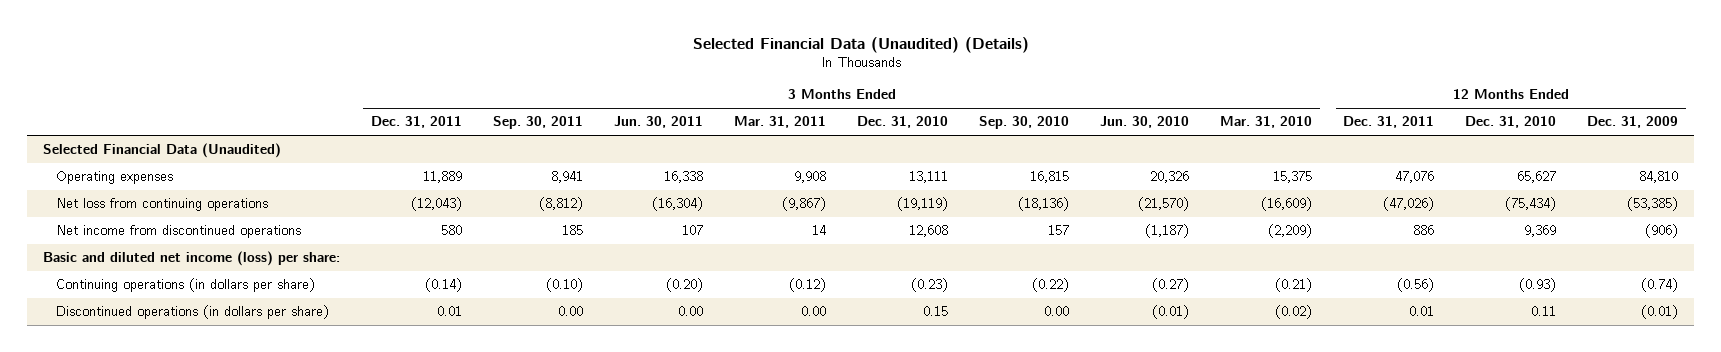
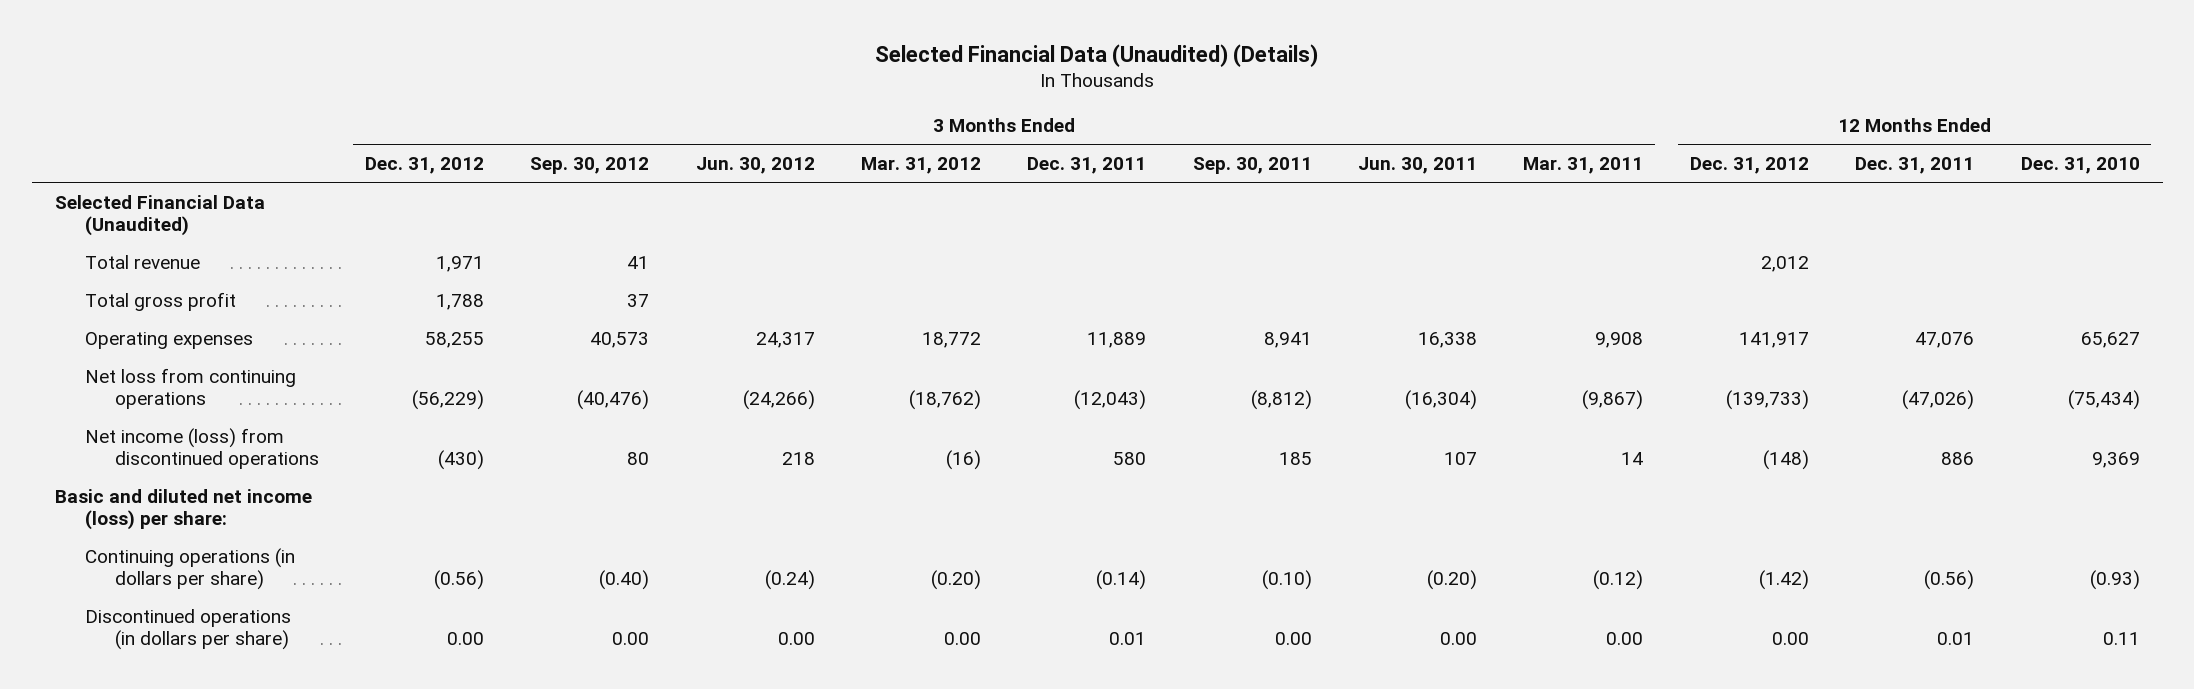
- | 3 Months Ended Dec. 31, 2011 | 3 Months Ended Sep. 30, 2011 | 3 Months Ended Jun. 30, 2011 | 3 Months Ended Mar. 31, 2011 | 3 Months Ended Dec. 31, 2010 | 3 Months Ended Sep. 30, 2010 | 3 Months Ended Jun. 30, 2010 | 3 Months Ended Mar. 31, 2010 | 12 Months Ended Dec. 31, 2011 | 12 Months Ended Dec. 31, 2010 | 12 Months Ended Dec. 31, 2009
+ | 3 Months Ended Dec. 31, 2012 | 3 Months Ended Sep. 30, 2012 | 3 Months Ended Jun. 30, 2012 | 3 Months Ended Mar. 31, 2012 | 3 Months Ended Dec. 31, 2011 | 3 Months Ended Sep. 30, 2011 | 3 Months Ended Jun. 30, 2011 | 3 Months Ended Mar. 31, 2011 | 12 Months Ended Dec. 31, 2012 | 12 Months Ended Dec. 31, 2011 | 12 Months Ended Dec. 31, 2010
+ Total revenue | 1,971 | 41 | | | | | | | 2,012 | |
+ Total gross profit | 1,788 | 37 | | | | | | | | |
- Net income from discontinued operations | 580 | 185 | 107 | 14 | 12,608 | 157 | (1,187) | (2,209) | 886 | 9,369 | (906)
+ Net income (loss) from discontinued operations | (430) | 80 | 218 | (16) | 580 | 185 | 107 | 14 | (148) | 886 | 9,369

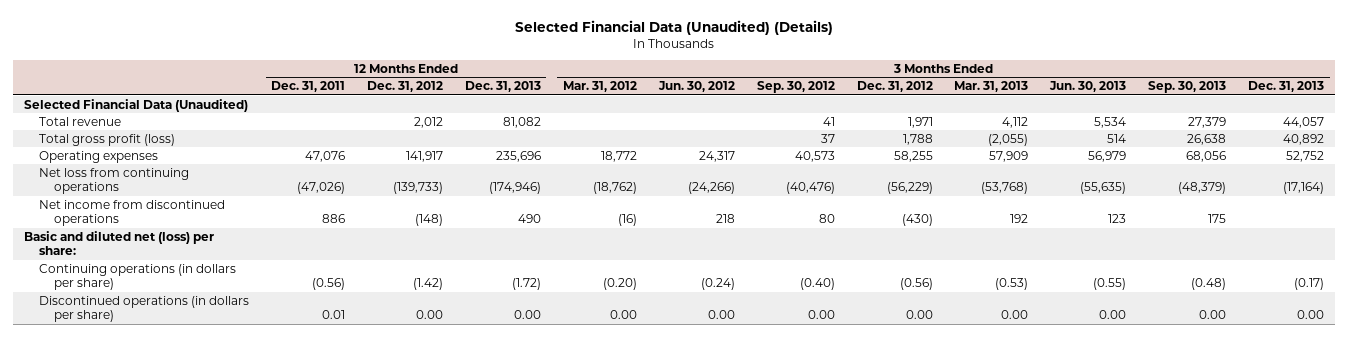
- | 3 Months Ended Dec. 31, 2012 | 3 Months Ended Sep. 30, 2012 | 3 Months Ended Jun. 30, 2012 | 3 Months Ended Mar. 31, 2012 | 3 Months Ended Dec. 31, 2011 | 3 Months Ended Sep. 30, 2011 | 3 Months Ended Jun. 30, 2011 | 3 Months Ended Mar. 31, 2011 | 12 Months Ended Dec. 31, 2012 | 12 Months Ended Dec. 31, 2011 | 12 Months Ended Dec. 31, 2010
+ | 12 Months Ended Dec. 31, 2011 | 12 Months Ended Dec. 31, 2012 | 12 Months Ended Dec. 31, 2013 | 3 Months Ended Mar. 31, 2012 | 3 Months Ended Jun. 30, 2012 | 3 Months Ended Sep. 30, 2012 | 3 Months Ended Dec. 31, 2012 | 3 Months Ended Mar. 31, 2013 | 3 Months Ended Jun. 30, 2013 | 3 Months Ended Sep. 30, 2013 | 3 Months Ended Dec. 31, 2013
- Total gross profit | 1,788 | 37 | | | | | | | | |
+ Total gross profit (loss) | | | | | | 37 | 1,788 | (2,055) | 514 | 26,638 | 40,892
- Net income (loss) from discontinued operations | (430) | 80 | 218 | (16) | 580 | 185 | 107 | 14 | (148) | 886 | 9,369
- Basic and diluted net income (loss) per share:
+ Net income from discontinued operations | 886 | (148) | 490 | (16) | 218 | 80 | (430) | 192 | 123 | 175 |
+ Basic and diluted net (loss) per share:

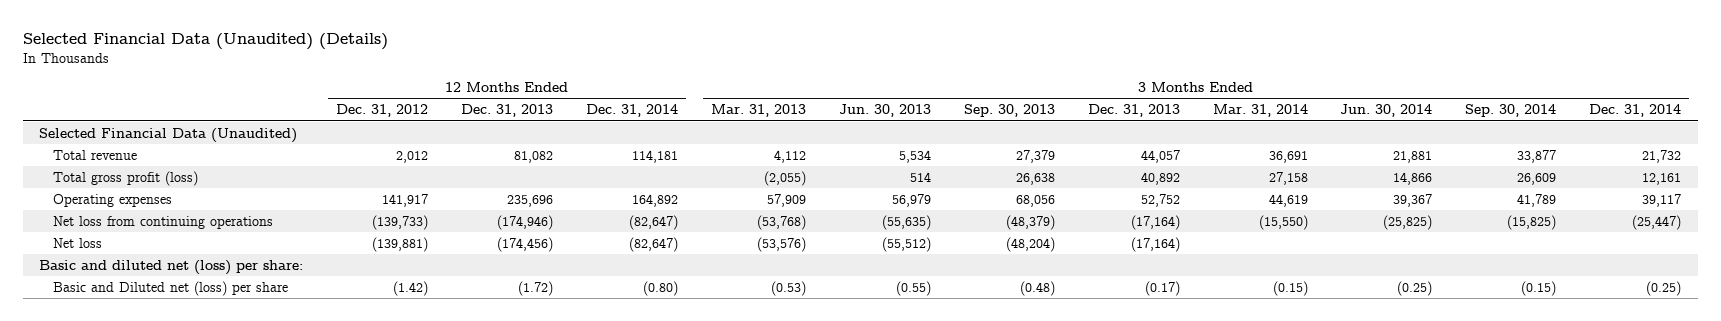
- | 12 Months Ended Dec. 31, 2011 | 12 Months Ended Dec. 31, 2012 | 12 Months Ended Dec. 31, 2013 | 3 Months Ended Mar. 31, 2012 | 3 Months Ended Jun. 30, 2012 | 3 Months Ended Sep. 30, 2012 | 3 Months Ended Dec. 31, 2012 | 3 Months Ended Mar. 31, 2013 | 3 Months Ended Jun. 30, 2013 | 3 Months Ended Sep. 30, 2013 | 3 Months Ended Dec. 31, 2013
+ | 12 Months Ended Dec. 31, 2012 | 12 Months Ended Dec. 31, 2013 | 12 Months Ended Dec. 31, 2014 | 3 Months Ended Mar. 31, 2013 | 3 Months Ended Jun. 30, 2013 | 3 Months Ended Sep. 30, 2013 | 3 Months Ended Dec. 31, 2013 | 3 Months Ended Mar. 31, 2014 | 3 Months Ended Jun. 30, 2014 | 3 Months Ended Sep. 30, 2014 | 3 Months Ended Dec. 31, 2014
- Net income from discontinued operations | 886 | (148) | 490 | (16) | 218 | 80 | (430) | 192 | 123 | 175 |
+ Net loss | (139,881) | (174,456) | (82,647) | (53,576) | (55,512) | (48,204) | (17,164) | | | |
- Continuing operations (in dollars per share) | (0.56) | (1.42) | (1.72) | (0.20) | (0.24) | (0.40) | (0.56) | (0.53) | (0.55) | (0.48) | (0.17)
- Discontinued operations (in dollars per share) | 0.01 | 0.00 | 0.00 | 0.00 | 0.00 | 0.00 | 0.00 | 0.00 | 0.00 | 0.00 | 0.00
+ Basic and Diluted net (loss) per share | (1.42) | (1.72) | (0.80) | (0.53) | (0.55) | (0.48) | (0.17) | (0.15) | (0.25) | (0.15) | (0.25)

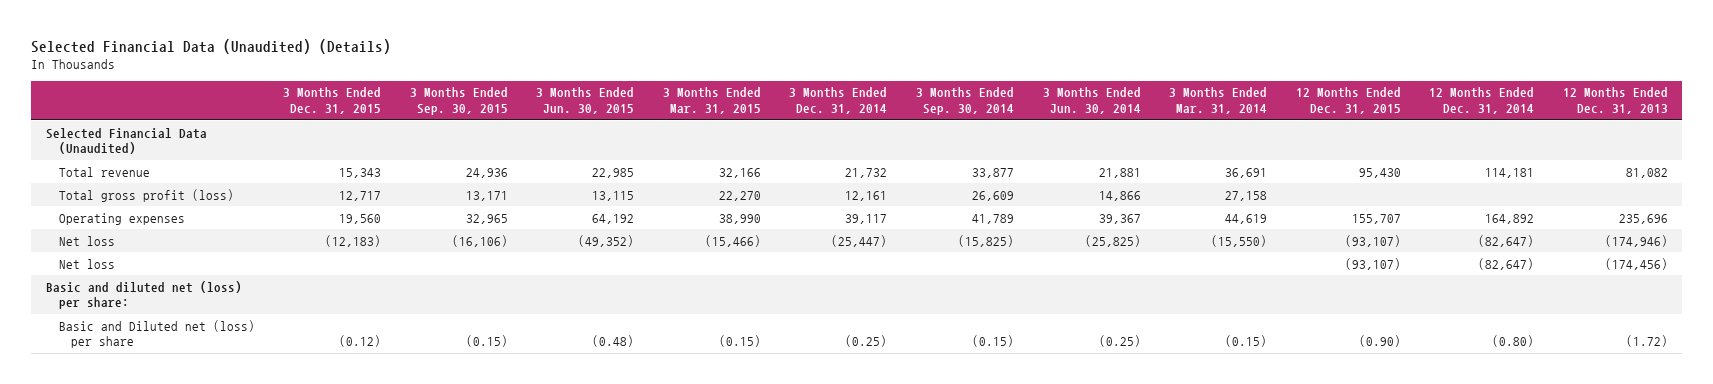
- | 12 Months Ended Dec. 31, 2012 | 12 Months Ended Dec. 31, 2013 | 12 Months Ended Dec. 31, 2014 | 3 Months Ended Mar. 31, 2013 | 3 Months Ended Jun. 30, 2013 | 3 Months Ended Sep. 30, 2013 | 3 Months Ended Dec. 31, 2013 | 3 Months Ended Mar. 31, 2014 | 3 Months Ended Jun. 30, 2014 | 3 Months Ended Sep. 30, 2014 | 3 Months Ended Dec. 31, 2014
+ | 3 Months Ended Dec. 31, 2015 | 3 Months Ended Sep. 30, 2015 | 3 Months Ended Jun. 30, 2015 | 3 Months Ended Mar. 31, 2015 | 3 Months Ended Dec. 31, 2014 | 3 Months Ended Sep. 30, 2014 | 3 Months Ended Jun. 30, 2014 | 3 Months Ended Mar. 31, 2014 | 12 Months Ended Dec. 31, 2015 | 12 Months Ended Dec. 31, 2014 | 12 Months Ended Dec. 31, 2013
- Net loss from continuing operations | (139,733) | (174,946) | (82,647) | (53,768) | (55,635) | (48,379) | (17,164) | (15,550) | (25,825) | (15,825) | (25,447)
+ Net loss | (12,183) | (16,106) | (49,352) | (15,466) | (25,447) | (15,825) | (25,825) | (15,550) | (93,107) | (82,647) | (174,946)

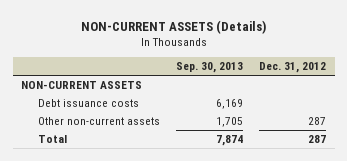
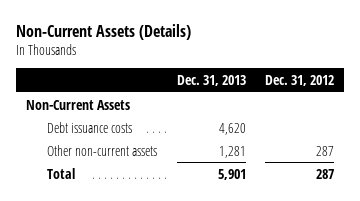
- NON-CURRENT ASSETS (Details)
+ Non-Current Assets (Details)
- | Sep. 30, 2013 | Dec. 31, 2012
+ | Dec. 31, 2013 | Dec. 31, 2012
- NON-CURRENT ASSETS
+ Non-Current Assets

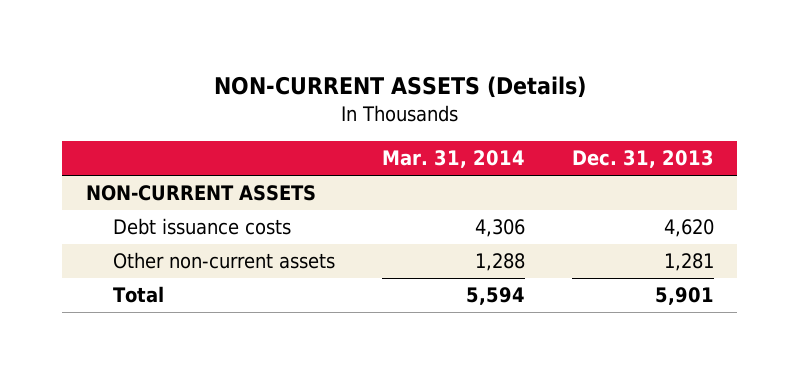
- Non-Current Assets (Details)
+ NON-CURRENT ASSETS (Details)
- | Dec. 31, 2013 | Dec. 31, 2012
+ | Mar. 31, 2014 | Dec. 31, 2013
- Non-Current Assets
+ NON-CURRENT ASSETS

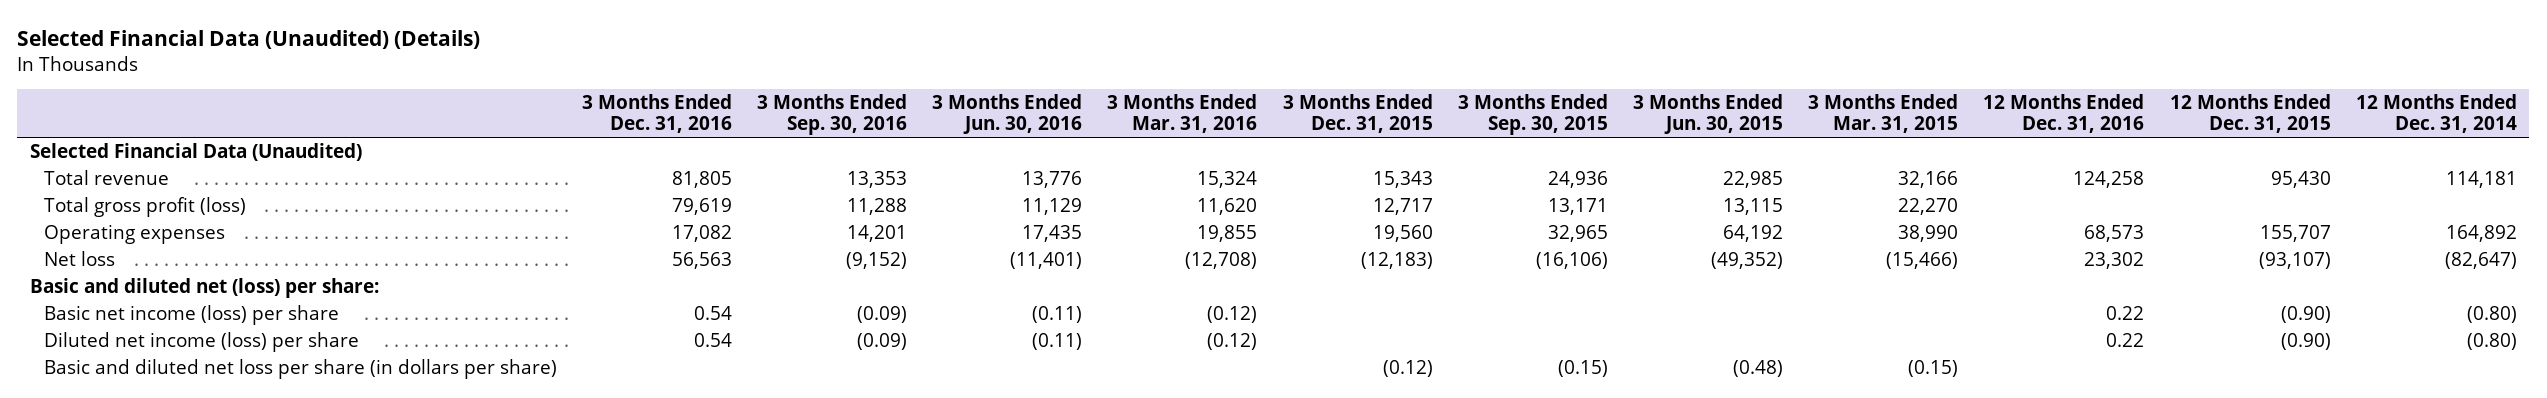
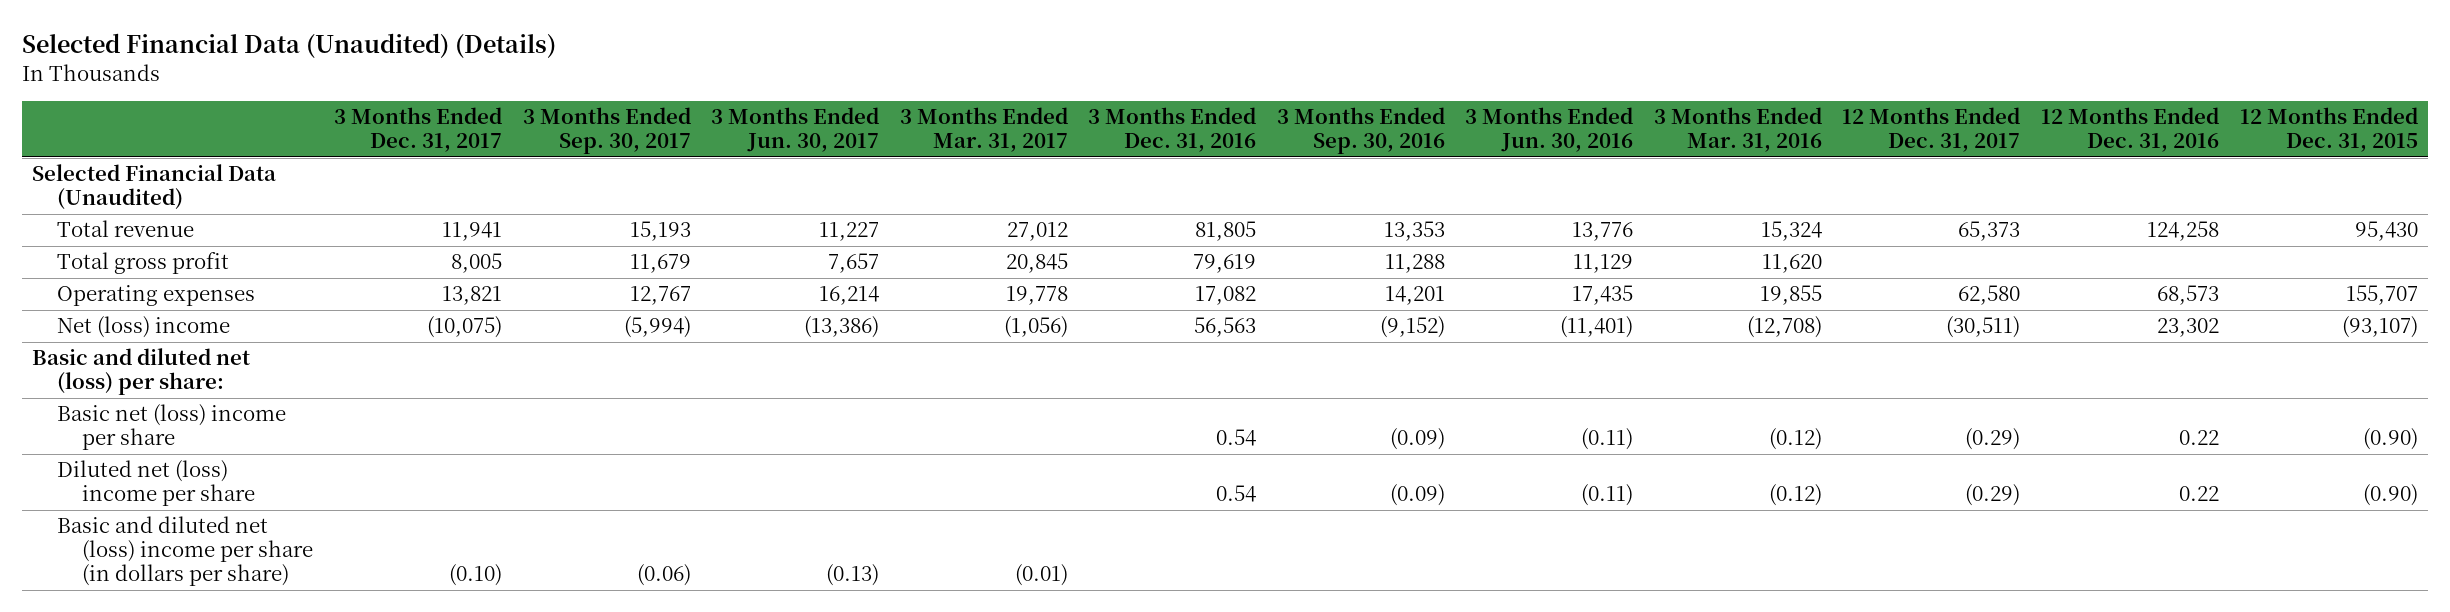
- | 3 Months Ended Dec. 31, 2016 | 3 Months Ended Sep. 30, 2016 | 3 Months Ended Jun. 30, 2016 | 3 Months Ended Mar. 31, 2016 | 3 Months Ended Dec. 31, 2015 | 3 Months Ended Sep. 30, 2015 | 3 Months Ended Jun. 30, 2015 | 3 Months Ended Mar. 31, 2015 | 12 Months Ended Dec. 31, 2016 | 12 Months Ended Dec. 31, 2015 | 12 Months Ended Dec. 31, 2014
+ | 3 Months Ended Dec. 31, 2017 | 3 Months Ended Sep. 30, 2017 | 3 Months Ended Jun. 30, 2017 | 3 Months Ended Mar. 31, 2017 | 3 Months Ended Dec. 31, 2016 | 3 Months Ended Sep. 30, 2016 | 3 Months Ended Jun. 30, 2016 | 3 Months Ended Mar. 31, 2016 | 12 Months Ended Dec. 31, 2017 | 12 Months Ended Dec. 31, 2016 | 12 Months Ended Dec. 31, 2015
- Total gross profit (loss) | 79,619 | 11,288 | 11,129 | 11,620 | 12,717 | 13,171 | 13,115 | 22,270 | | |
+ Total gross profit | 8,005 | 11,679 | 7,657 | 20,845 | 79,619 | 11,288 | 11,129 | 11,620 | | |
- Net loss | 56,563 | (9,152) | (11,401) | (12,708) | (12,183) | (16,106) | (49,352) | (15,466) | 23,302 | (93,107) | (82,647)
+ Net (loss) income | (10,075) | (5,994) | (13,386) | (1,056) | 56,563 | (9,152) | (11,401) | (12,708) | (30,511) | 23,302 | (93,107)
- Basic net income (loss) per share | 0.54 | (0.09) | (0.11) | (0.12) | | | | | 0.22 | (0.90) | (0.80)
- Diluted net income (loss) per share | 0.54 | (0.09) | (0.11) | (0.12) | | | | | 0.22 | (0.90) | (0.80)
- Basic and diluted net loss per share (in dollars per share) | | | | | (0.12) | (0.15) | (0.48) | (0.15) | | |
+ Basic net (loss) income per share | | | | | 0.54 | (0.09) | (0.11) | (0.12) | (0.29) | 0.22 | (0.90)
+ Diluted net (loss) income per share | | | | | 0.54 | (0.09) | (0.11) | (0.12) | (0.29) | 0.22 | (0.90)
+ Basic and diluted net (loss) income per share (in dollars per share) | (0.10) | (0.06) | (0.13) | (0.01) | | | | | | |

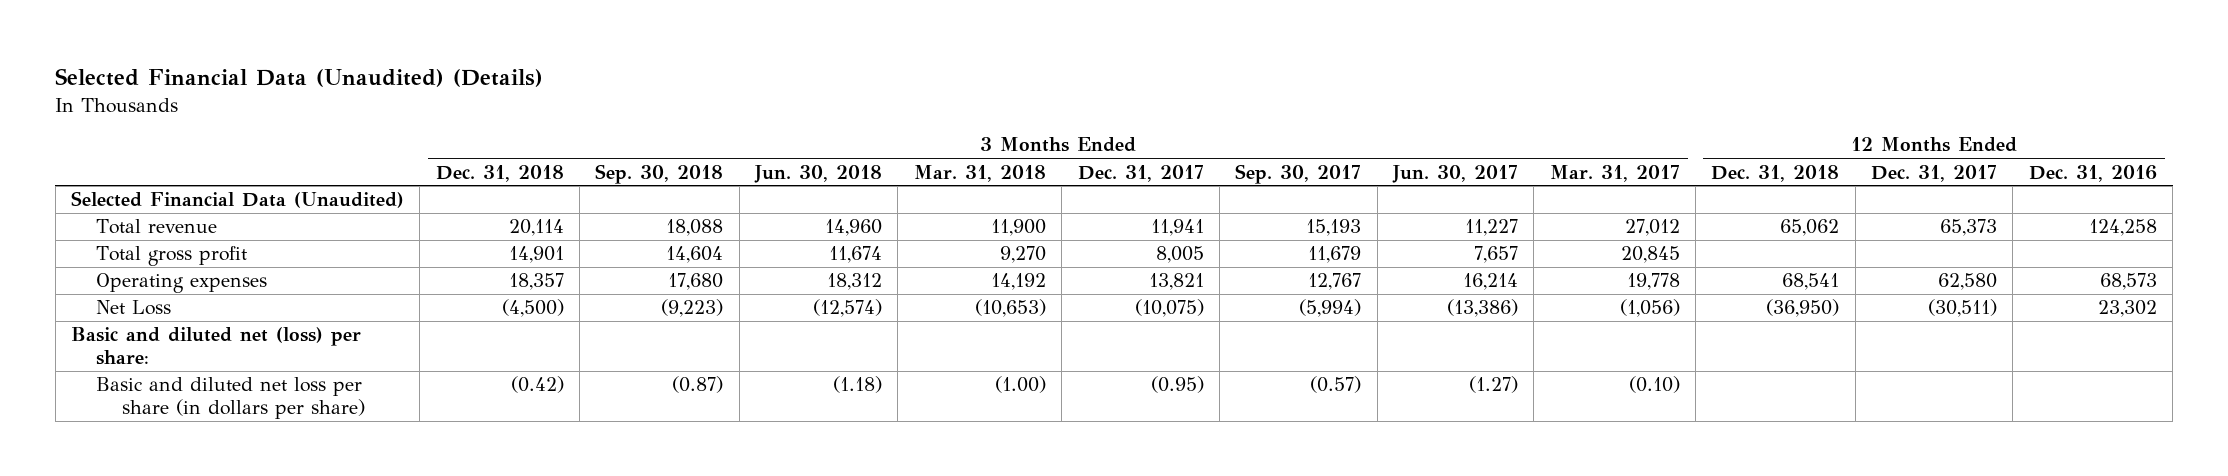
- | 3 Months Ended Dec. 31, 2017 | 3 Months Ended Sep. 30, 2017 | 3 Months Ended Jun. 30, 2017 | 3 Months Ended Mar. 31, 2017 | 3 Months Ended Dec. 31, 2016 | 3 Months Ended Sep. 30, 2016 | 3 Months Ended Jun. 30, 2016 | 3 Months Ended Mar. 31, 2016 | 12 Months Ended Dec. 31, 2017 | 12 Months Ended Dec. 31, 2016 | 12 Months Ended Dec. 31, 2015
+ | 3 Months Ended Dec. 31, 2018 | 3 Months Ended Sep. 30, 2018 | 3 Months Ended Jun. 30, 2018 | 3 Months Ended Mar. 31, 2018 | 3 Months Ended Dec. 31, 2017 | 3 Months Ended Sep. 30, 2017 | 3 Months Ended Jun. 30, 2017 | 3 Months Ended Mar. 31, 2017 | 12 Months Ended Dec. 31, 2018 | 12 Months Ended Dec. 31, 2017 | 12 Months Ended Dec. 31, 2016
- Net (loss) income | (10,075) | (5,994) | (13,386) | (1,056) | 56,563 | (9,152) | (11,401) | (12,708) | (30,511) | 23,302 | (93,107)
+ Net Loss | (4,500) | (9,223) | (12,574) | (10,653) | (10,075) | (5,994) | (13,386) | (1,056) | (36,950) | (30,511) | 23,302
- Basic net (loss) income per share | | | | | 0.54 | (0.09) | (0.11) | (0.12) | (0.29) | 0.22 | (0.90)
- Diluted net (loss) income per share | | | | | 0.54 | (0.09) | (0.11) | (0.12) | (0.29) | 0.22 | (0.90)
- Basic and diluted net (loss) income per share (in dollars per share) | (0.10) | (0.06) | (0.13) | (0.01) | | | | | | |
+ Basic and diluted net loss per share (in dollars per share) | (0.42) | (0.87) | (1.18) | (1.00) | (0.95) | (0.57) | (1.27) | (0.10) | | |

